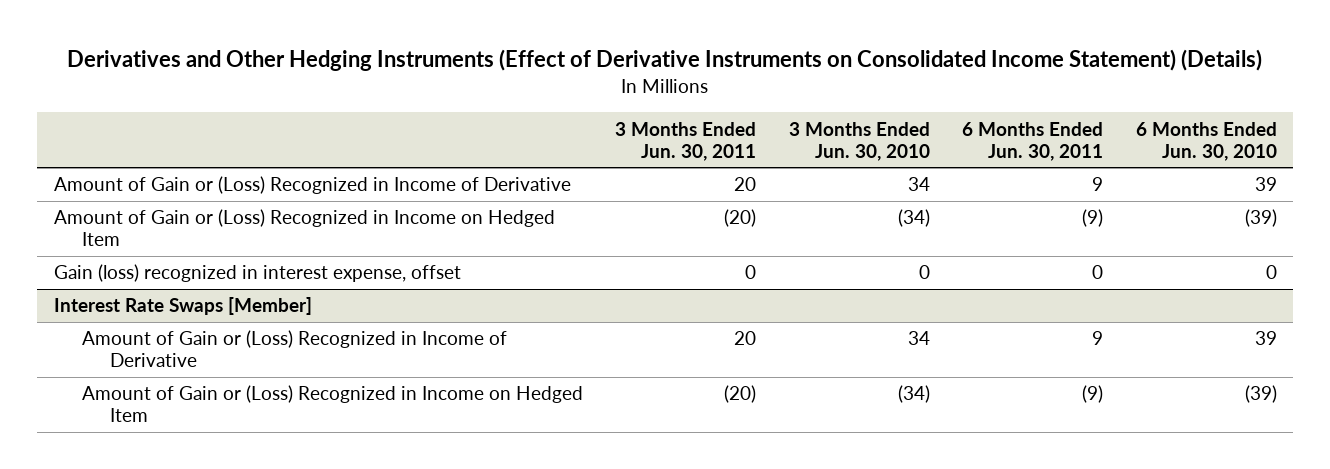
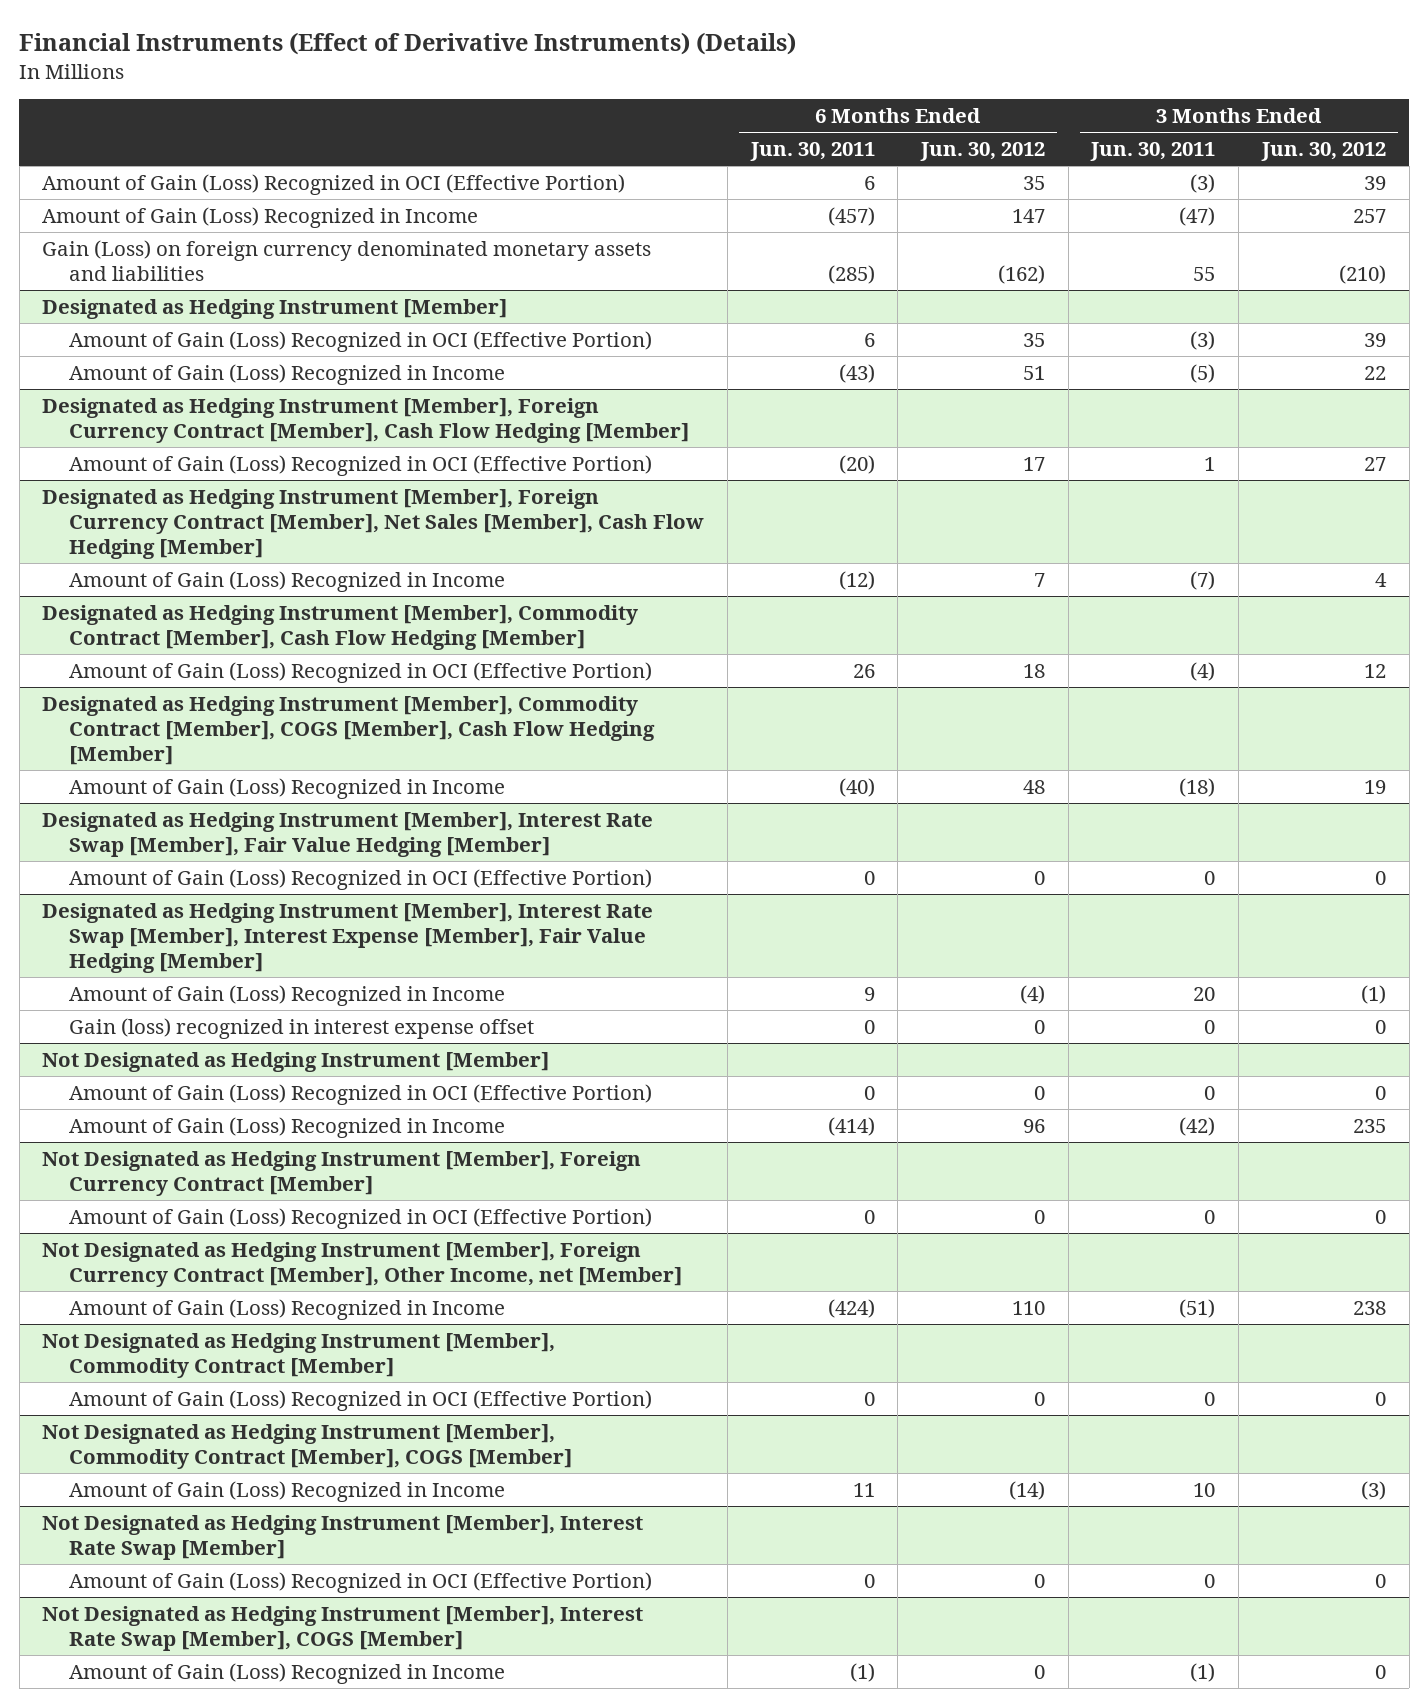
- Derivatives and Other Hedging Instruments (Effect of Derivative Instruments on Consolidated Income Statement) (Details)
+ Financial Instruments (Effect of Derivative Instruments) (Details)
- | 3 Months Ended Jun. 30, 2011 | 3 Months Ended Jun. 30, 2010 | 6 Months Ended Jun. 30, 2011 | 6 Months Ended Jun. 30, 2010
+ | 6 Months Ended Jun. 30, 2011 | 6 Months Ended Jun. 30, 2012 | 3 Months Ended Jun. 30, 2011 | 3 Months Ended Jun. 30, 2012
- Amount of Gain or (Loss) Recognized in Income of Derivative | 20 | 34 | 9 | 39
- Amount of Gain or (Loss) Recognized in Income on Hedged Item | (20) | (34) | (9) | (39)
- Gain (loss) recognized in interest expense, offset | 0 | 0 | 0 | 0
- Interest Rate Swaps [Member]
- Amount of Gain or (Loss) Recognized in Income of Derivative | 20 | 34 | 9 | 39
- Amount of Gain or (Loss) Recognized in Income on Hedged Item | (20) | (34) | (9) | (39)
+ Amount of Gain (Loss) Recognized in OCI (Effective Portion) | 6 | 35 | (3) | 39
+ Amount of Gain (Loss) Recognized in Income | (457) | 147 | (47) | 257
+ Gain (Loss) on foreign currency denominated monetary assets and liabilities | (285) | (162) | 55 | (210)
+ Designated as Hedging Instrument [Member]
+ Amount of Gain (Loss) Recognized in OCI (Effective Portion) | 6 | 35 | (3) | 39
+ Amount of Gain (Loss) Recognized in Income | (43) | 51 | (5) | 22
+ Designated as Hedging Instrument [Member], Foreign Currency Contract [Member], Cash Flow Hedging [Member]
+ Amount of Gain (Loss) Recognized in OCI (Effective Portion) | (20) | 17 | 1 | 27
+ Designated as Hedging Instrument [Member], Foreign Currency Contract [Member], Net Sales [Member], Cash Flow Hedging [Member]
+ Amount of Gain (Loss) Recognized in Income | (12) | 7 | (7) | 4
+ Designated as Hedging Instrument [Member], Commodity Contract [Member], Cash Flow Hedging [Member]
+ Amount of Gain (Loss) Recognized in OCI (Effective Portion) | 26 | 18 | (4) | 12
+ Designated as Hedging Instrument [Member], Commodity Contract [Member], COGS [Member], Cash Flow Hedging [Member]
+ Amount of Gain (Loss) Recognized in Income | (40) | 48 | (18) | 19
+ Designated as Hedging Instrument [Member], Interest Rate Swap [Member], Fair Value Hedging [Member]
+ Amount of Gain (Loss) Recognized in OCI (Effective Portion) | 0 | 0 | 0 | 0
+ Designated as Hedging Instrument [Member], Interest Rate Swap [Member], Interest Expense [Member], Fair Value Hedging [Member]
+ Amount of Gain (Loss) Recognized in Income | 9 | (4) | 20 | (1)
+ Gain (loss) recognized in interest expense offset | 0 | 0 | 0 | 0
+ Not Designated as Hedging Instrument [Member]
+ Amount of Gain (Loss) Recognized in OCI (Effective Portion) | 0 | 0 | 0 | 0
+ Amount of Gain (Loss) Recognized in Income | (414) | 96 | (42) | 235
+ Not Designated as Hedging Instrument [Member], Foreign Currency Contract [Member]
+ Amount of Gain (Loss) Recognized in OCI (Effective Portion) | 0 | 0 | 0 | 0
+ Not Designated as Hedging Instrument [Member], Foreign Currency Contract [Member], Other Income, net [Member]
+ Amount of Gain (Loss) Recognized in Income | (424) | 110 | (51) | 238
+ Not Designated as Hedging Instrument [Member], Commodity Contract [Member]
+ Amount of Gain (Loss) Recognized in OCI (Effective Portion) | 0 | 0 | 0 | 0
+ Not Designated as Hedging Instrument [Member], Commodity Contract [Member], COGS [Member]
+ Amount of Gain (Loss) Recognized in Income | 11 | (14) | 10 | (3)
+ Not Designated as Hedging Instrument [Member], Interest Rate Swap [Member]
+ Amount of Gain (Loss) Recognized in OCI (Effective Portion) | 0 | 0 | 0 | 0
+ Not Designated as Hedging Instrument [Member], Interest Rate Swap [Member], COGS [Member]
+ Amount of Gain (Loss) Recognized in Income | (1) | 0 | (1) | 0

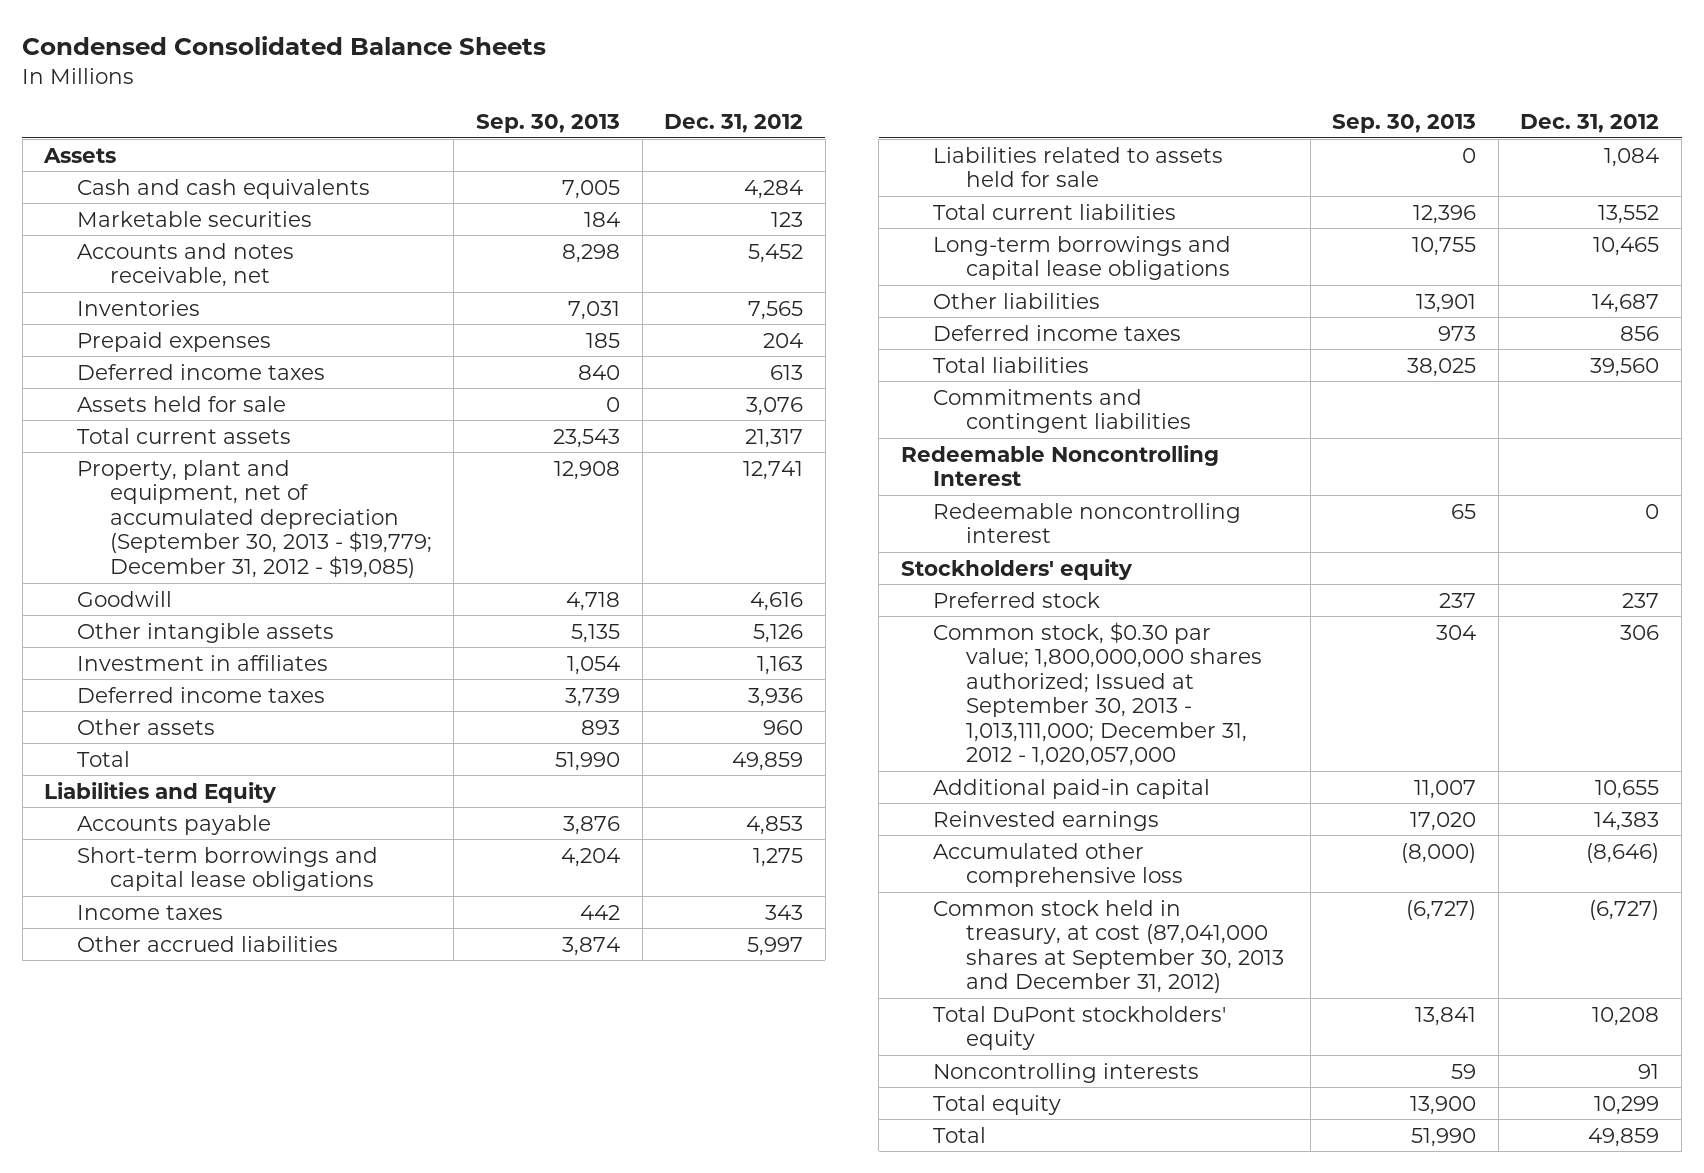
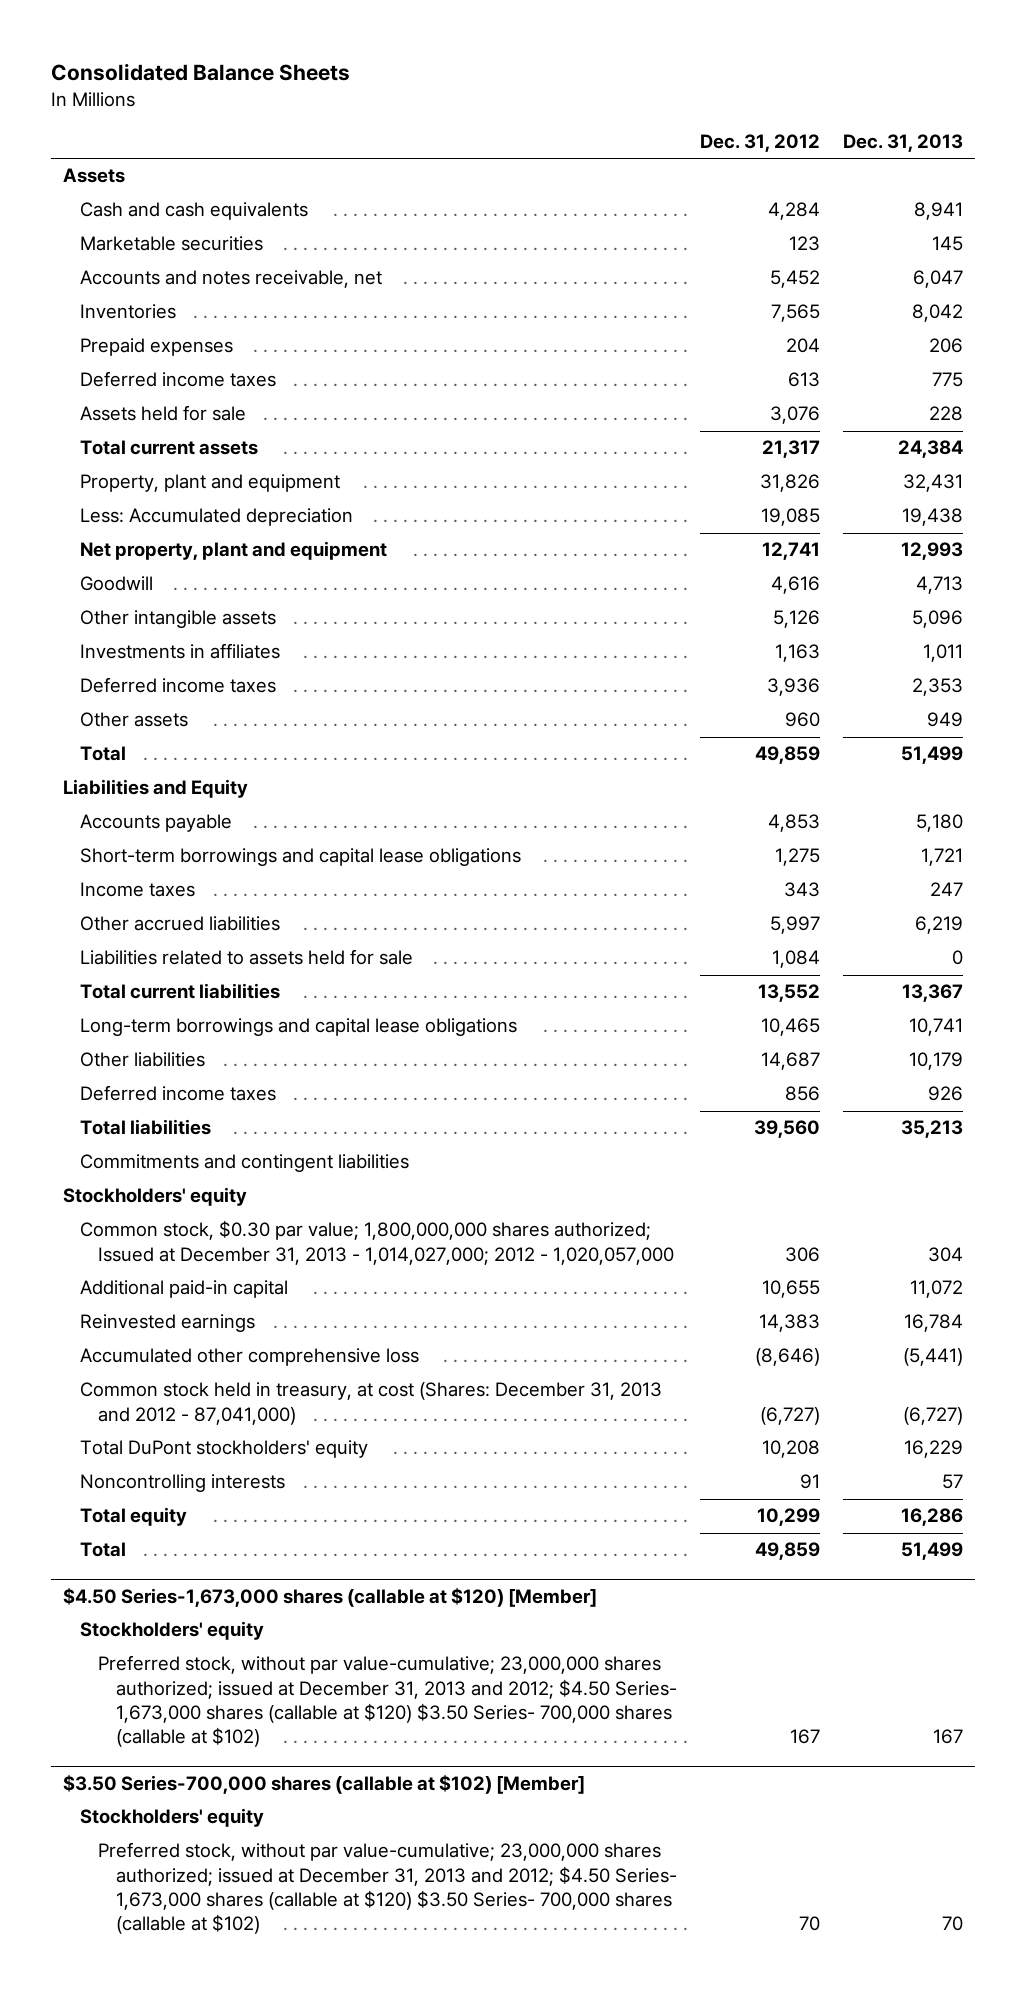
- Condensed Consolidated Balance Sheets
+ Consolidated Balance Sheets
- | Sep. 30, 2013 | Dec. 31, 2012
+ | Dec. 31, 2012 | Dec. 31, 2013
- Property, plant and equipment, net of accumulated depreciation (September 30, 2013 - $19,779; December 31, 2012 - $19,085) | 12,908 | 12,741
+ Property, plant and equipment | 31,826 | 32,431
+ Less: Accumulated depreciation | 19,085 | 19,438
+ Net property, plant and equipment | 12,741 | 12,993
- Investment in affiliates | 1,054 | 1,163
+ Investments in affiliates | 1,163 | 1,011
- Redeemable Noncontrolling Interest
- Redeemable noncontrolling interest | 65 | 0
- Preferred stock | 237 | 237
- Common stock, $0.30 par value; 1,800,000,000 shares authorized; Issued at September 30, 2013 - 1,013,111,000; December 31, 2012 - 1,020,057,000 | 304 | 306
+ Common stock, $0.30 par value; 1,800,000,000 shares authorized; Issued at December 31, 2013 - 1,014,027,000; 2012 - 1,020,057,000 | 306 | 304
- Common stock held in treasury, at cost (87,041,000 shares at September 30, 2013 and December 31, 2012) | (6,727) | (6,727)
+ Common stock held in treasury, at cost (Shares: December 31, 2013 and 2012 - 87,041,000) | (6,727) | (6,727)
+ $4.50 Series-1,673,000 shares (callable at $120) [Member]
+ Stockholders' equity
+ Preferred stock, without par value-cumulative; 23,000,000 shares authorized; issued at December 31, 2013 and 2012; $4.50 Series- 1,673,000 shares (callable at $120) $3.50 Series- 700,000 shares (callable at $102) | 167 | 167
+ $3.50 Series-700,000 shares (callable at $102) [Member]
+ Stockholders' equity
+ Preferred stock, without par value-cumulative; 23,000,000 shares authorized; issued at December 31, 2013 and 2012; $4.50 Series- 1,673,000 shares (callable at $120) $3.50 Series- 700,000 shares (callable at $102) | 70 | 70

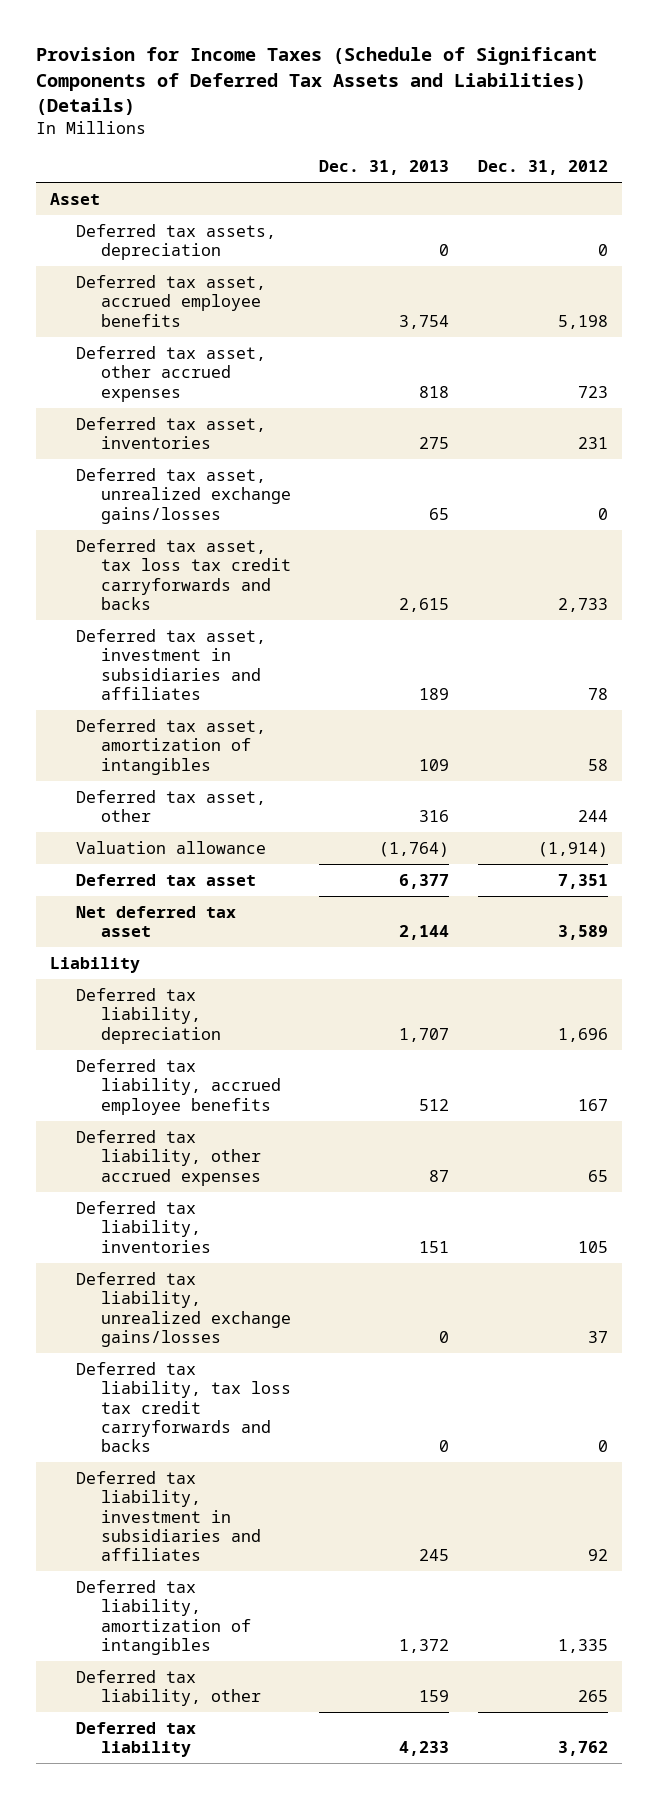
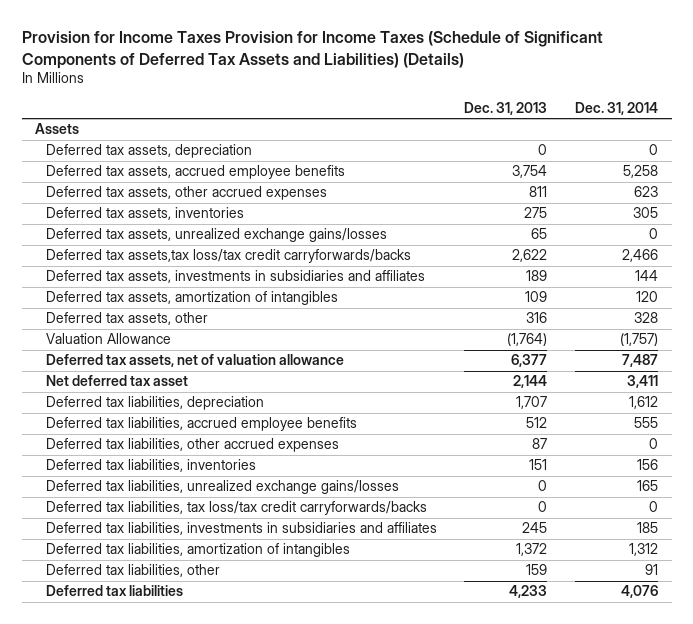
- Provision for Income Taxes (Schedule of Significant Components of Deferred Tax Assets and Liabilities) (Details)
+ Provision for Income Taxes Provision for Income Taxes (Schedule of Significant Components of Deferred Tax Assets and Liabilities) (Details)
- | Dec. 31, 2013 | Dec. 31, 2012
+ | Dec. 31, 2013 | Dec. 31, 2014
- Asset
+ Assets
- Deferred tax asset, accrued employee benefits | 3,754 | 5,198
- Deferred tax asset, other accrued expenses | 818 | 723
- Deferred tax asset, inventories | 275 | 231
- Deferred tax asset, unrealized exchange gains/losses | 65 | 0
- Deferred tax asset, tax loss tax credit carryforwards and backs | 2,615 | 2,733
- Deferred tax asset, investment in subsidiaries and affiliates | 189 | 78
- Deferred tax asset, amortization of intangibles | 109 | 58
- Deferred tax asset, other | 316 | 244
- Valuation allowance | (1,764) | (1,914)
- Deferred tax asset | 6,377 | 7,351
+ Deferred tax assets, accrued employee benefits | 3,754 | 5,258
+ Deferred tax assets, other accrued expenses | 811 | 623
+ Deferred tax assets, inventories | 275 | 305
+ Deferred tax assets, unrealized exchange gains/losses | 65 | 0
+ Deferred tax assets,tax loss/tax credit carryforwards/backs | 2,622 | 2,466
+ Deferred tax assets, investments in subsidiaries and affiliates | 189 | 144
+ Deferred tax assets, amortization of intangibles | 109 | 120
+ Deferred tax assets, other | 316 | 328
+ Valuation Allowance | (1,764) | (1,757)
+ Deferred tax assets, net of valuation allowance | 6,377 | 7,487
- Liability
- Deferred tax liability, depreciation | 1,707 | 1,696
- Deferred tax liability, accrued employee benefits | 512 | 167
- Deferred tax liability, other accrued expenses | 87 | 65
- Deferred tax liability, inventories | 151 | 105
- Deferred tax liability, unrealized exchange gains/losses | 0 | 37
- Deferred tax liability, tax loss tax credit carryforwards and backs | 0 | 0
- Deferred tax liability, investment in subsidiaries and affiliates | 245 | 92
- Deferred tax liability, amortization of intangibles | 1,372 | 1,335
- Deferred tax liability, other | 159 | 265
- Deferred tax liability | 4,233 | 3,762
+ Deferred tax liabilities, depreciation | 1,707 | 1,612
+ Deferred tax liabilities, accrued employee benefits | 512 | 555
+ Deferred tax liabilities, other accrued expenses | 87 | 0
+ Deferred tax liabilities, inventories | 151 | 156
+ Deferred tax liabilities, unrealized exchange gains/losses | 0 | 165
+ Deferred tax liabilities, tax loss/tax credit carryforwards/backs | 0 | 0
+ Deferred tax liabilities, investments in subsidiaries and affiliates | 245 | 185
+ Deferred tax liabilities, amortization of intangibles | 1,372 | 1,312
+ Deferred tax liabilities, other | 159 | 91
+ Deferred tax liabilities | 4,233 | 4,076

